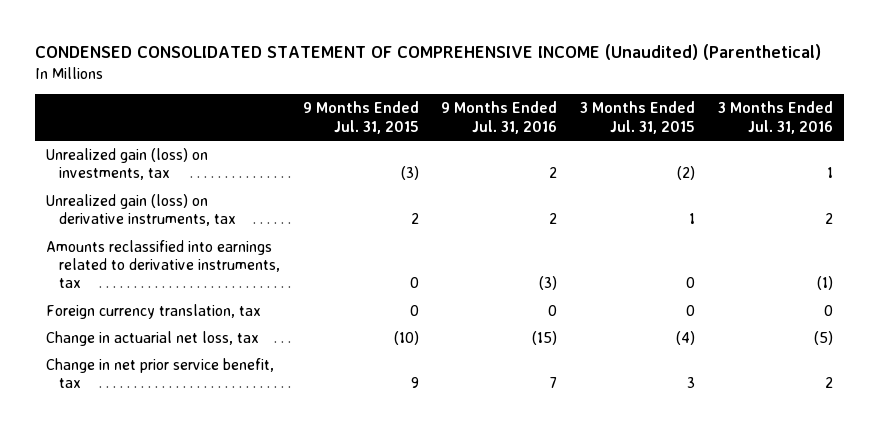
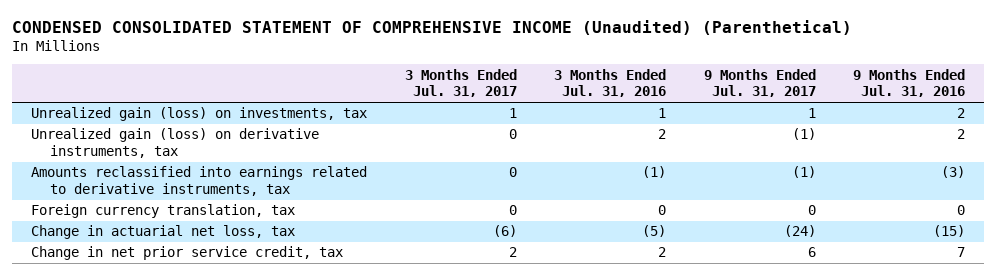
- | 9 Months Ended Jul. 31, 2015 | 9 Months Ended Jul. 31, 2016 | 3 Months Ended Jul. 31, 2015 | 3 Months Ended Jul. 31, 2016
+ | 3 Months Ended Jul. 31, 2017 | 3 Months Ended Jul. 31, 2016 | 9 Months Ended Jul. 31, 2017 | 9 Months Ended Jul. 31, 2016
- Change in net prior service benefit, tax | 9 | 7 | 3 | 2
+ Change in net prior service credit, tax | 2 | 2 | 6 | 7

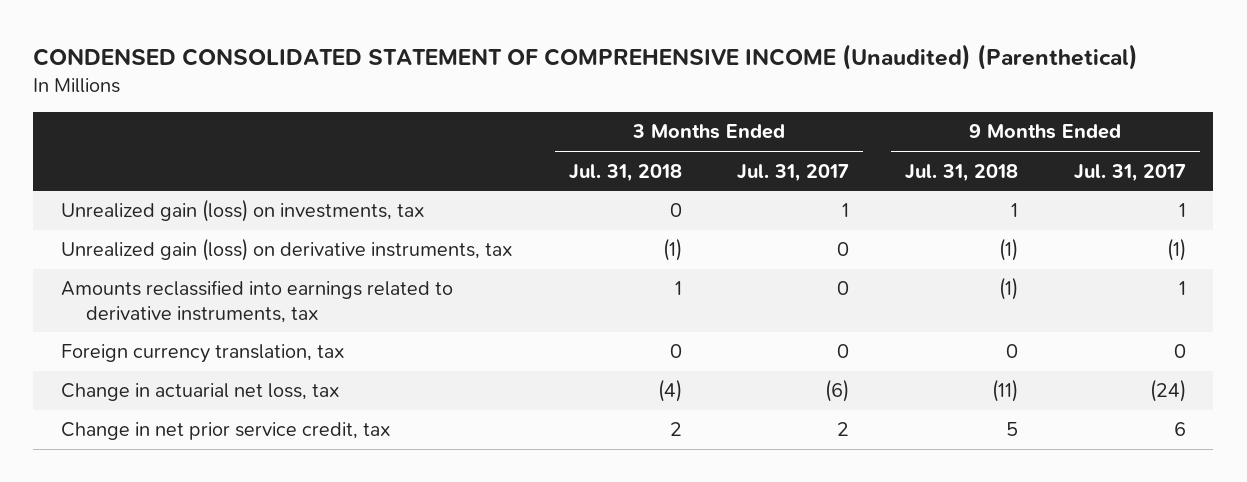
- | 3 Months Ended Jul. 31, 2017 | 3 Months Ended Jul. 31, 2016 | 9 Months Ended Jul. 31, 2017 | 9 Months Ended Jul. 31, 2016
+ | 3 Months Ended Jul. 31, 2018 | 3 Months Ended Jul. 31, 2017 | 9 Months Ended Jul. 31, 2018 | 9 Months Ended Jul. 31, 2017
- Amounts reclassified into earnings related to derivative instruments, tax | 0 | (1) | (1) | (3)
+ Amounts reclassified into earnings related to derivative instruments, tax | 1 | 0 | (1) | 1

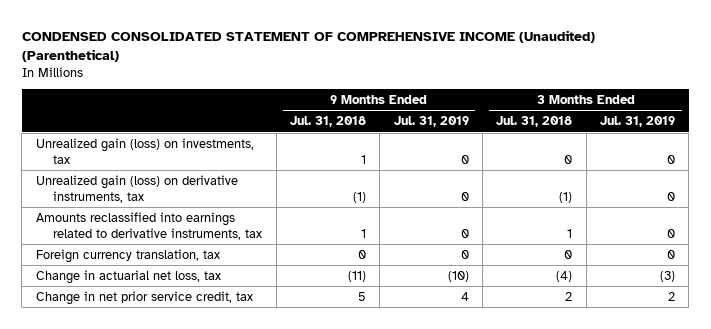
- | 3 Months Ended Jul. 31, 2018 | 3 Months Ended Jul. 31, 2017 | 9 Months Ended Jul. 31, 2018 | 9 Months Ended Jul. 31, 2017
+ | 9 Months Ended Jul. 31, 2018 | 9 Months Ended Jul. 31, 2019 | 3 Months Ended Jul. 31, 2018 | 3 Months Ended Jul. 31, 2019
- Amounts reclassified into earnings related to derivative instruments, tax | 1 | 0 | (1) | 1
+ Amounts reclassified into earnings related to derivative instruments, tax | 1 | 0 | 1 | 0

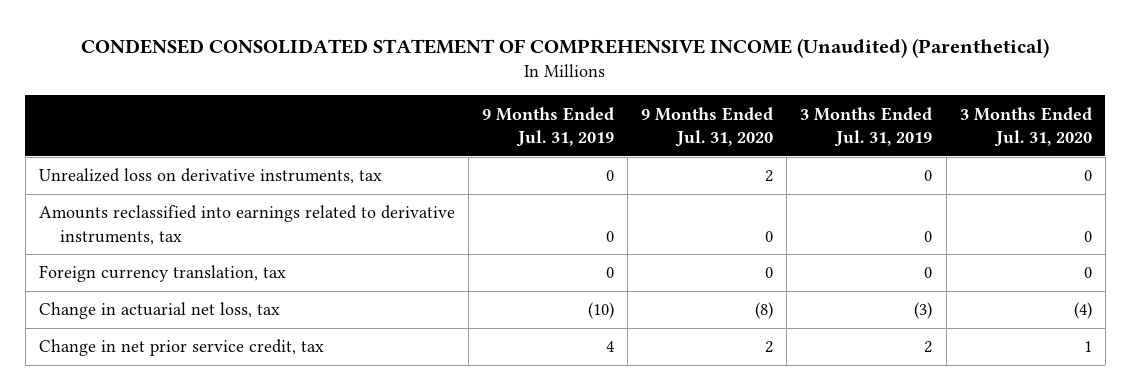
- | 9 Months Ended Jul. 31, 2018 | 9 Months Ended Jul. 31, 2019 | 3 Months Ended Jul. 31, 2018 | 3 Months Ended Jul. 31, 2019
+ | 9 Months Ended Jul. 31, 2019 | 9 Months Ended Jul. 31, 2020 | 3 Months Ended Jul. 31, 2019 | 3 Months Ended Jul. 31, 2020
- Unrealized gain (loss) on investments, tax | 1 | 0 | 0 | 0
- Unrealized gain (loss) on derivative instruments, tax | (1) | 0 | (1) | 0
+ Unrealized loss on derivative instruments, tax | 0 | 2 | 0 | 0

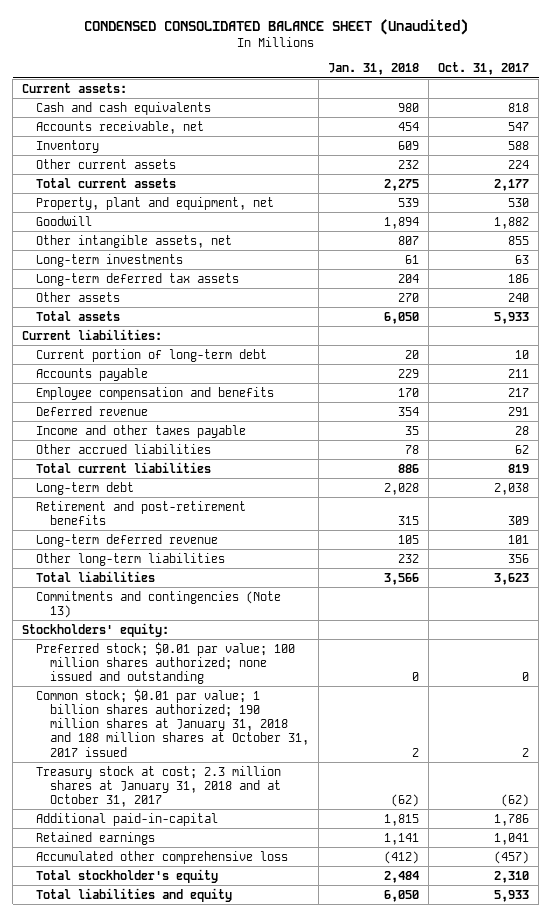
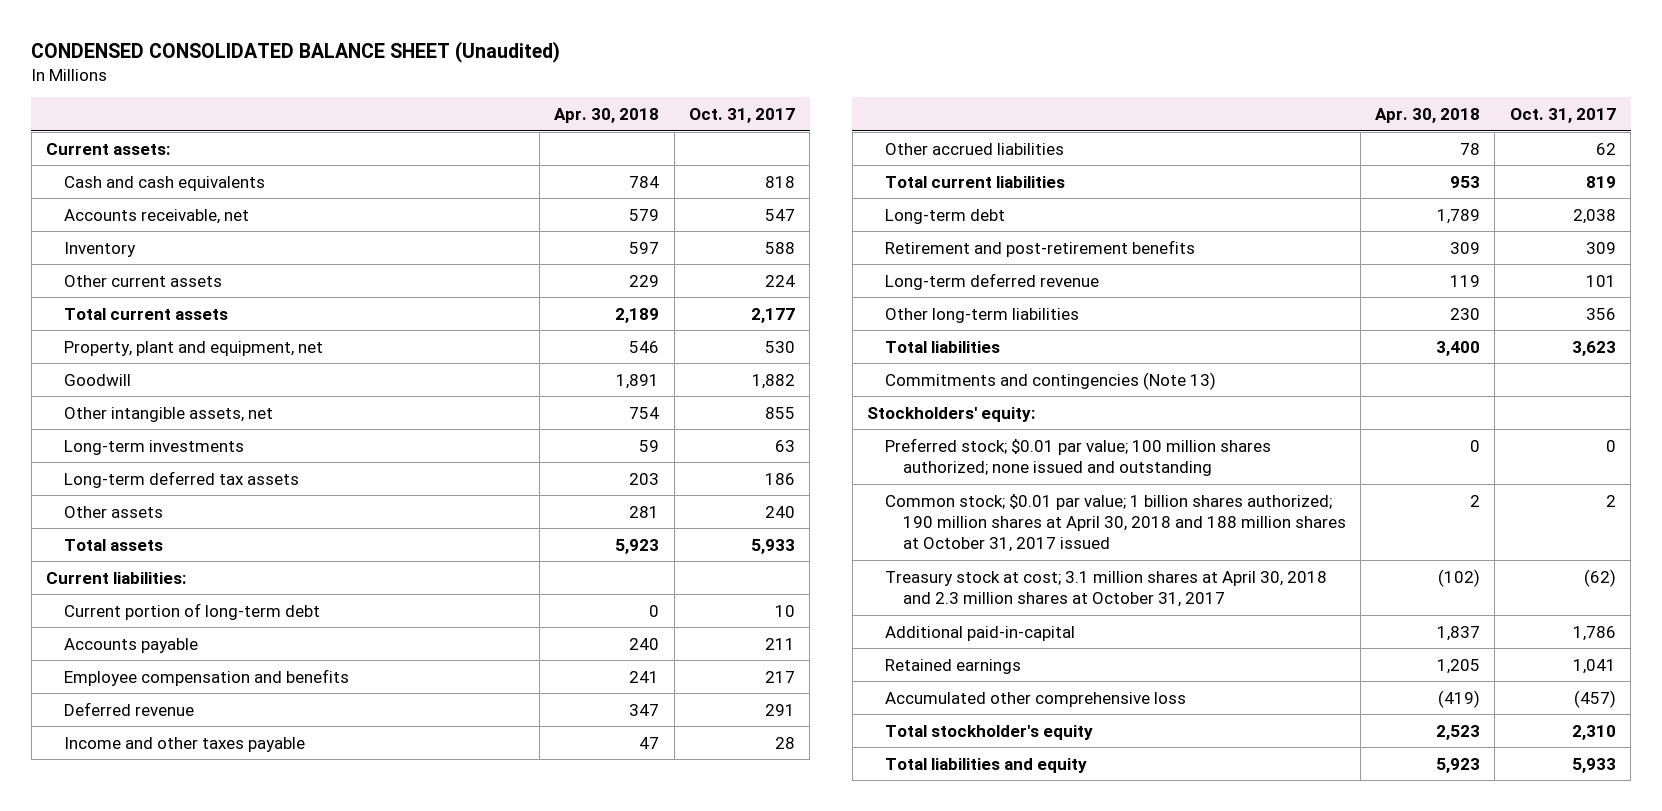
- | Jan. 31, 2018 | Oct. 31, 2017
+ | Apr. 30, 2018 | Oct. 31, 2017
- Common stock; $0.01 par value; 1 billion shares authorized; 190 million shares at January 31, 2018 and 188 million shares at October 31, 2017 issued | 2 | 2
- Treasury stock at cost; 2.3 million shares at January 31, 2018 and at October 31, 2017 | (62) | (62)
+ Common stock; $0.01 par value; 1 billion shares authorized; 190 million shares at April 30, 2018 and 188 million shares at October 31, 2017 issued | 2 | 2
+ Treasury stock at cost; 3.1 million shares at April 30, 2018 and 2.3 million shares at October 31, 2017 | (102) | (62)

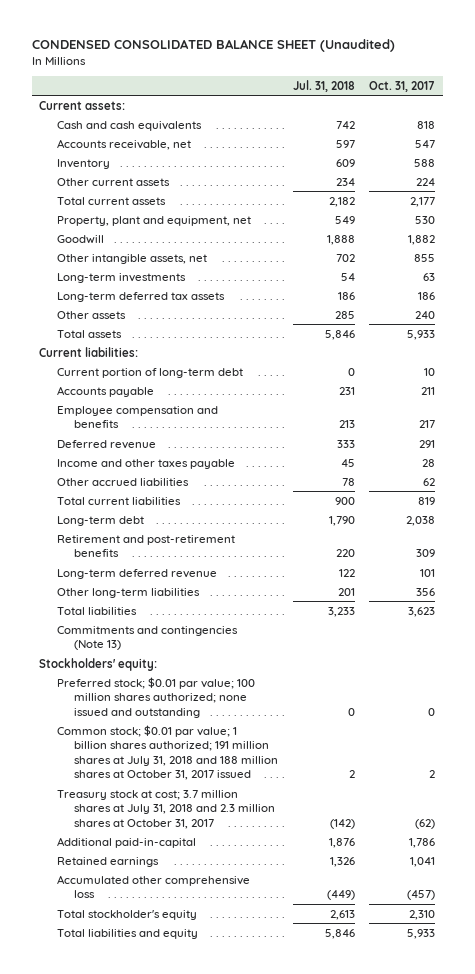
- | Apr. 30, 2018 | Oct. 31, 2017
+ | Jul. 31, 2018 | Oct. 31, 2017
- Common stock; $0.01 par value; 1 billion shares authorized; 190 million shares at April 30, 2018 and 188 million shares at October 31, 2017 issued | 2 | 2
- Treasury stock at cost; 3.1 million shares at April 30, 2018 and 2.3 million shares at October 31, 2017 | (102) | (62)
+ Common stock; $0.01 par value; 1 billion shares authorized; 191 million shares at July 31, 2018 and 188 million shares at October 31, 2017 issued | 2 | 2
+ Treasury stock at cost; 3.7 million shares at July 31, 2018 and 2.3 million shares at October 31, 2017 | (142) | (62)

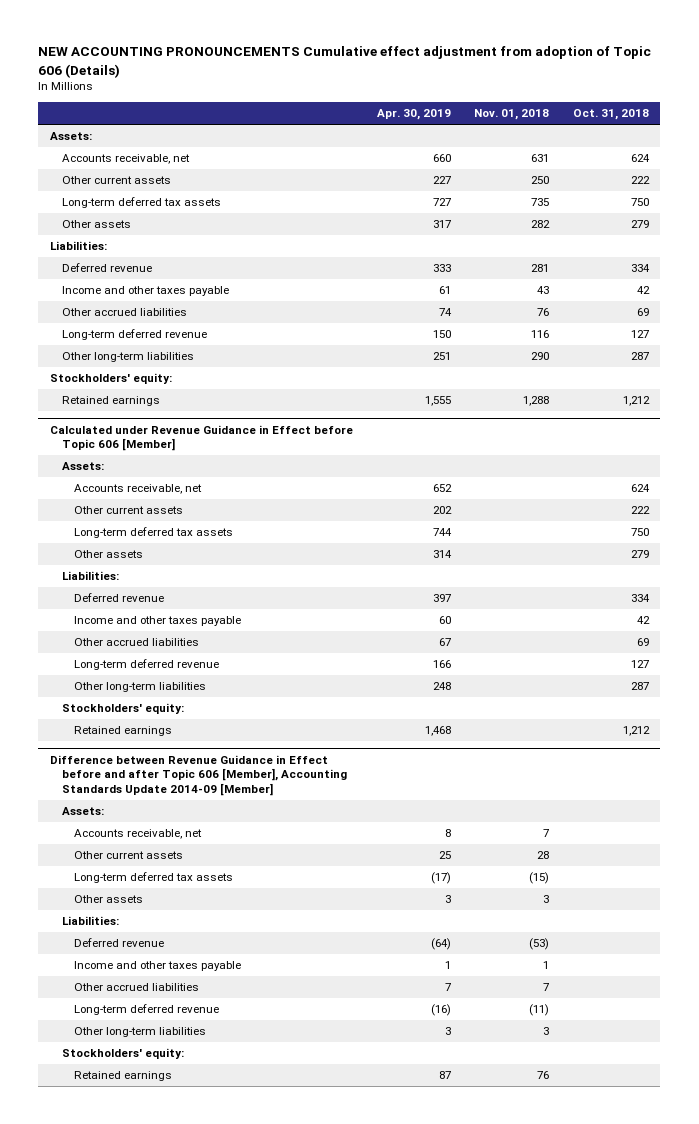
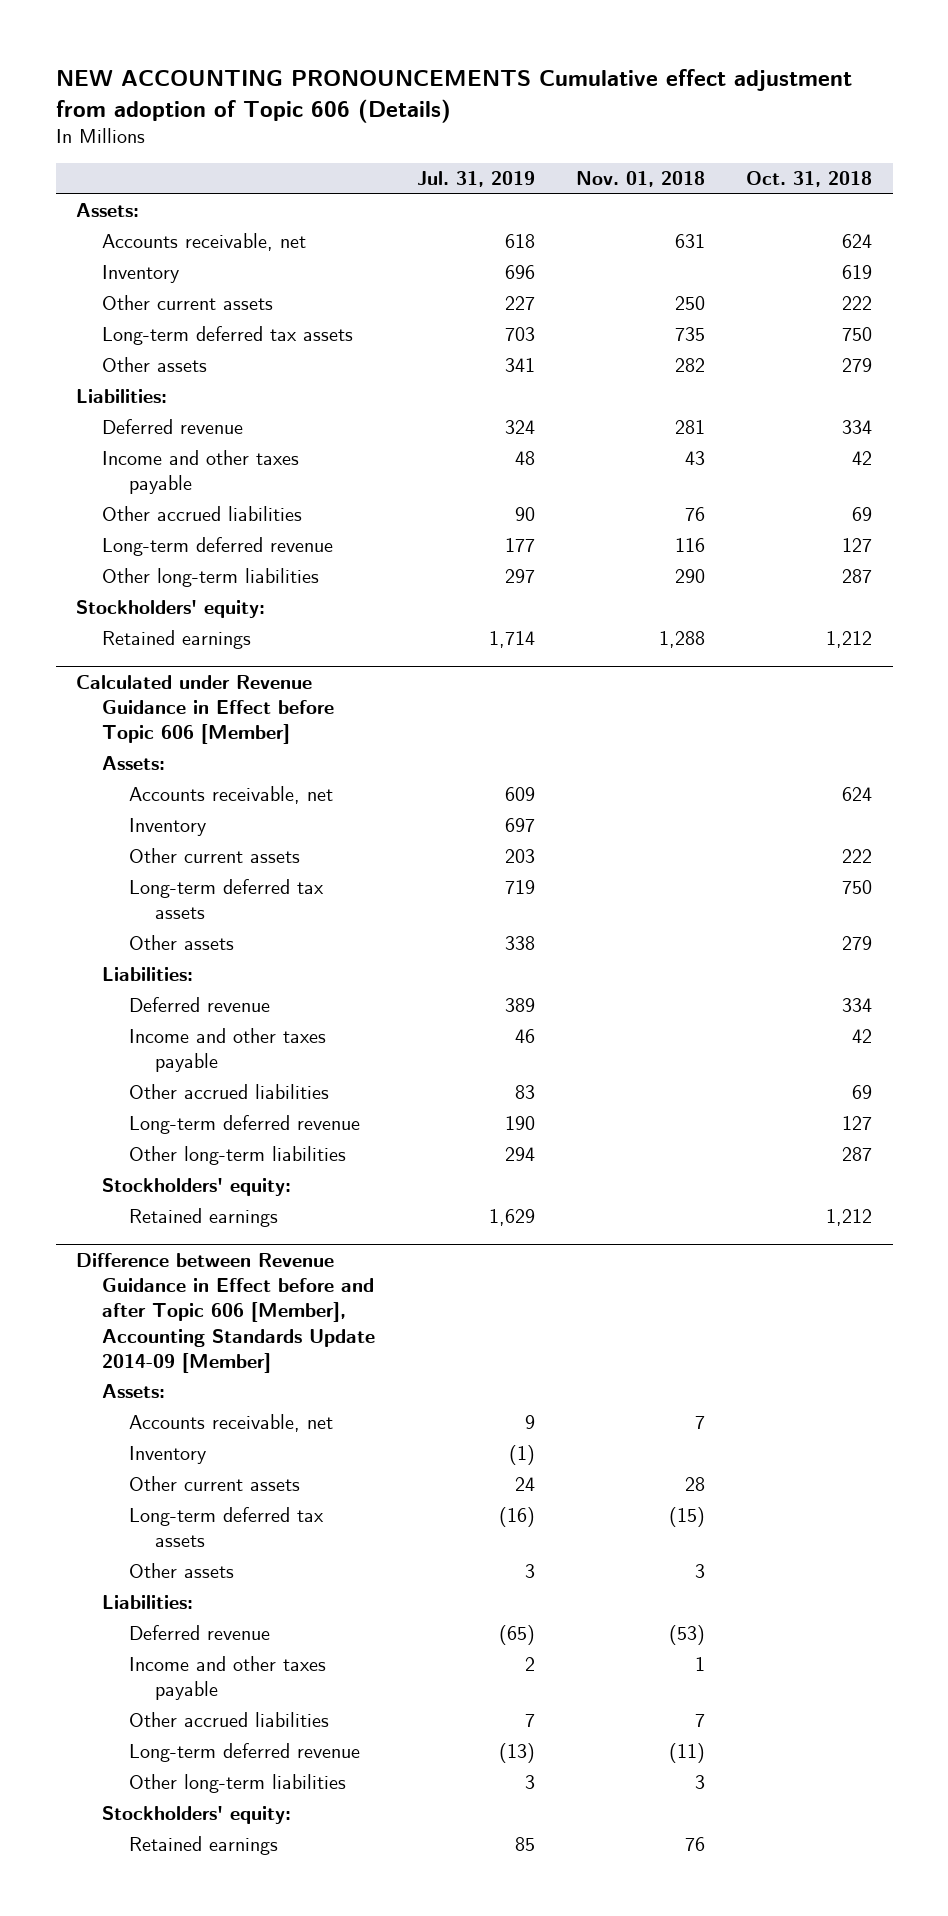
- | Apr. 30, 2019 | Nov. 01, 2018 | Oct. 31, 2018
+ | Jul. 31, 2019 | Nov. 01, 2018 | Oct. 31, 2018
+ Inventory | 696 | | 619
@ Calculated under Revenue Guidance in Effect before Topic 606 [Member]
+ Inventory | 697 | |
@ Difference between Revenue Guidance in Effect before and after Topic 606 [Member], Accounting Standards Update 2014-09 [Member]
+ Inventory | (1) | |

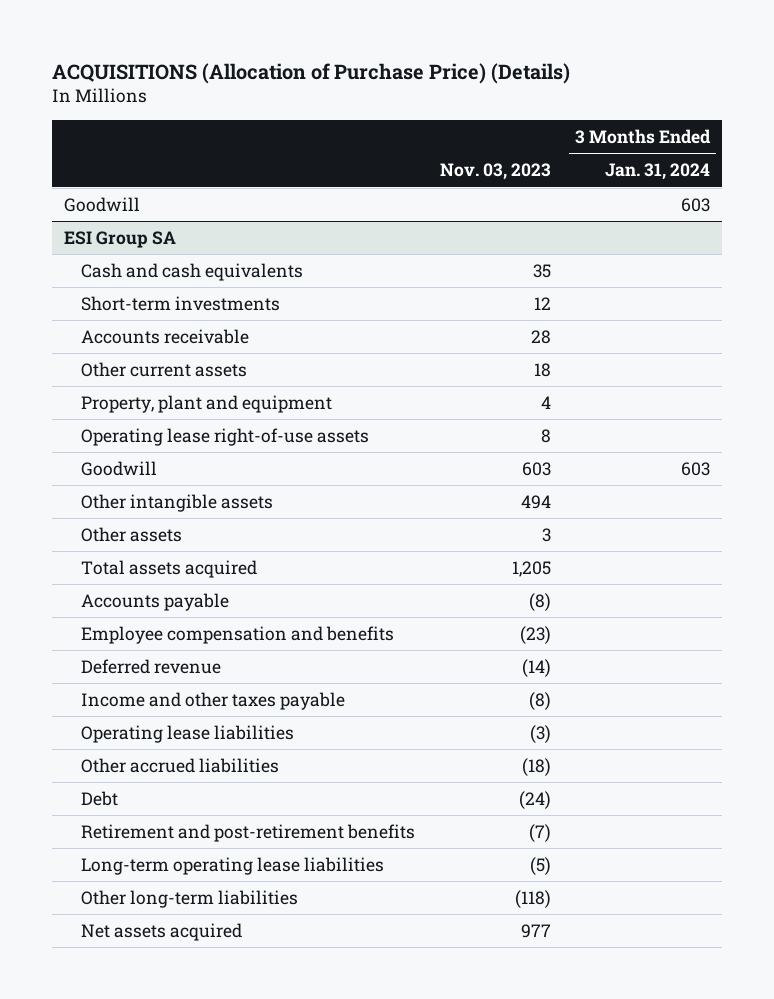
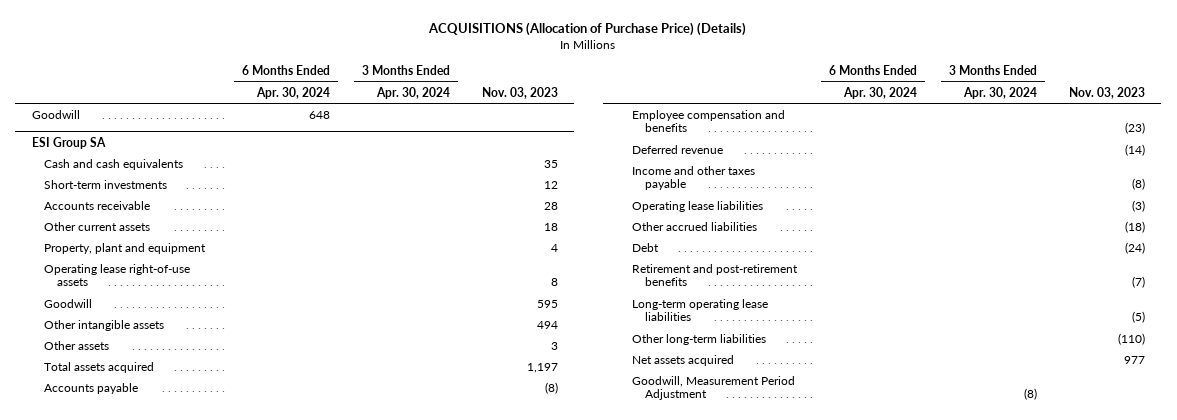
- | Nov. 03, 2023 | 3 Months Ended Jan. 31, 2024
+ | 6 Months Ended Apr. 30, 2024 | 3 Months Ended Apr. 30, 2024 | Nov. 03, 2023
@ ESI Group SA
- Goodwill | 603 | 603
+ Goodwill | | | 595
- Total assets acquired | 1,205 |
+ Total assets acquired | | | 1,197
- Other long-term liabilities | (118) |
+ Other long-term liabilities | | | (110)
+ Goodwill, Measurement Period Adjustment | | (8) |

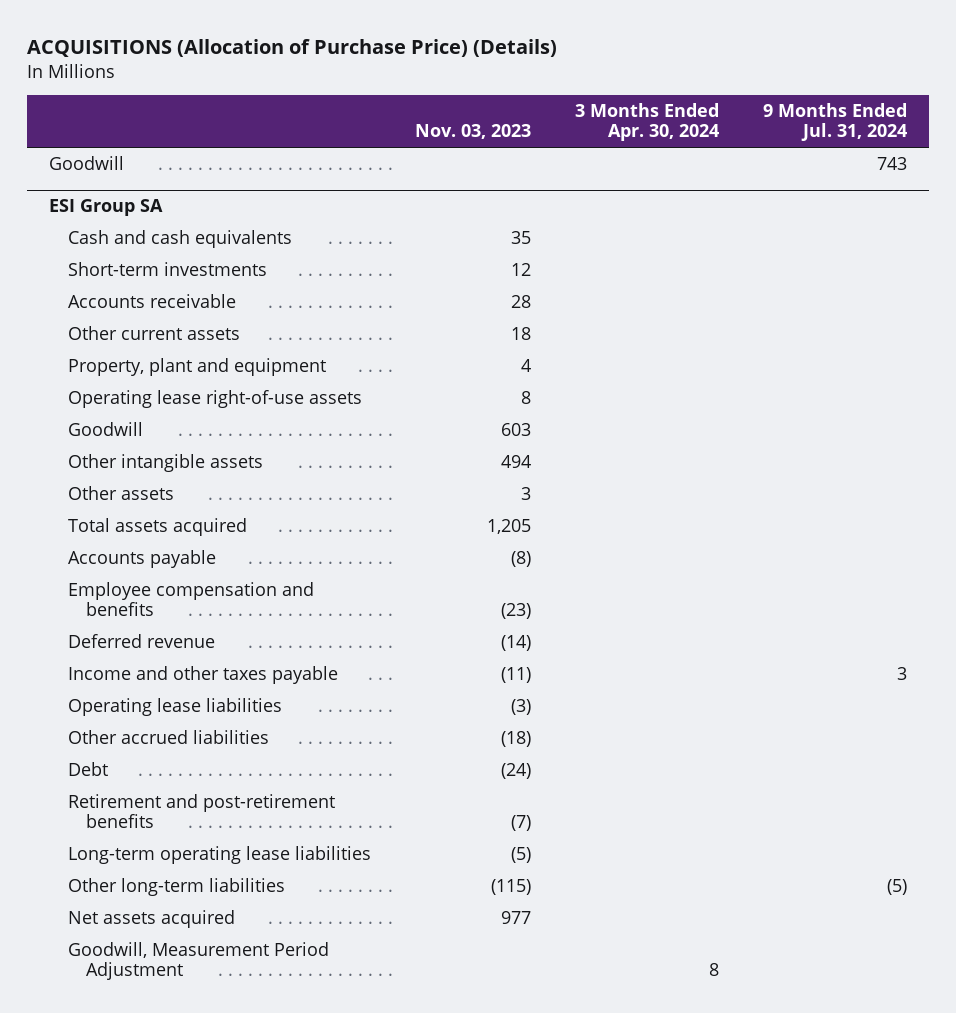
- | 6 Months Ended Apr. 30, 2024 | 3 Months Ended Apr. 30, 2024 | Nov. 03, 2023
+ | Nov. 03, 2023 | 3 Months Ended Apr. 30, 2024 | 9 Months Ended Jul. 31, 2024
@ ESI Group SA
- Goodwill | | | 595
+ Goodwill | 603 | |
- Total assets acquired | | | 1,197
+ Total assets acquired | 1,205 | |
- Income and other taxes payable | | | (8)
+ Income and other taxes payable | (11) | | 3
- Other long-term liabilities | | | (110)
+ Other long-term liabilities | (115) | | (5)
- Goodwill, Measurement Period Adjustment | | (8) |
+ Goodwill, Measurement Period Adjustment | | 8 |

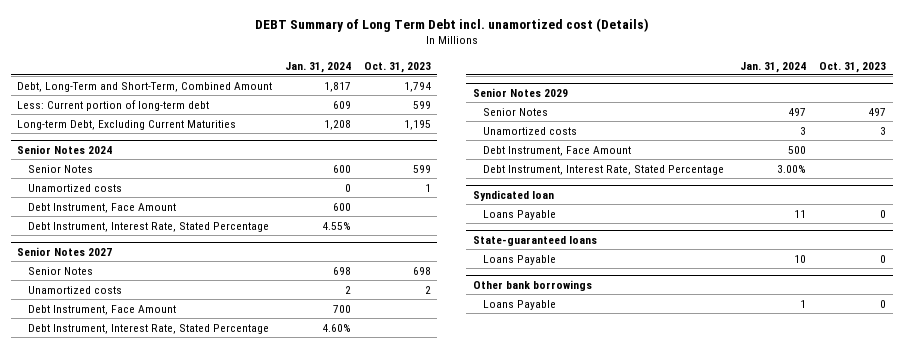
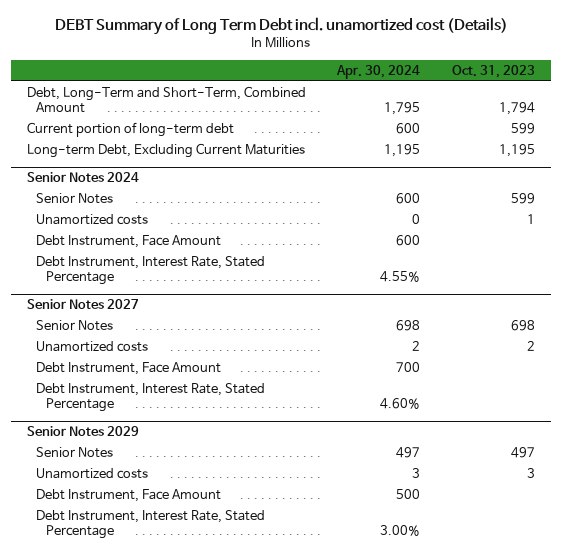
- | Jan. 31, 2024 | Oct. 31, 2023
+ | Apr. 30, 2024 | Oct. 31, 2023
- Less: Current portion of long-term debt | 609 | 599
+ Current portion of long-term debt | 600 | 599
- Syndicated loan
- Loans Payable | 11 | 0
- State-guaranteed loans
- Loans Payable | 10 | 0
- Other bank borrowings
- Loans Payable | 1 | 0

